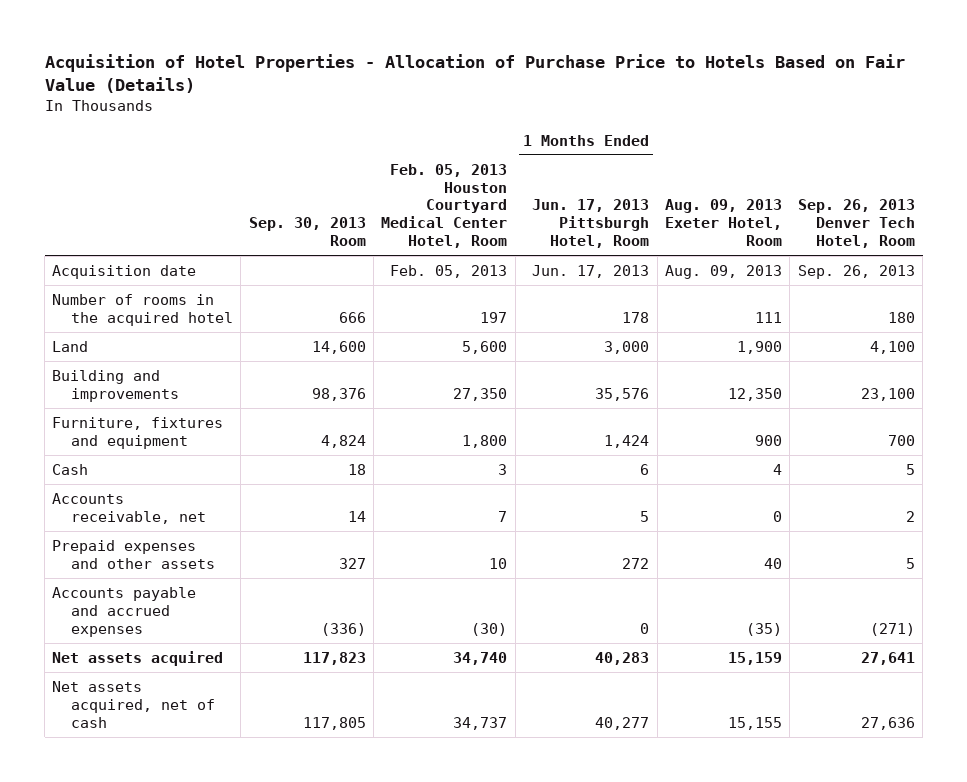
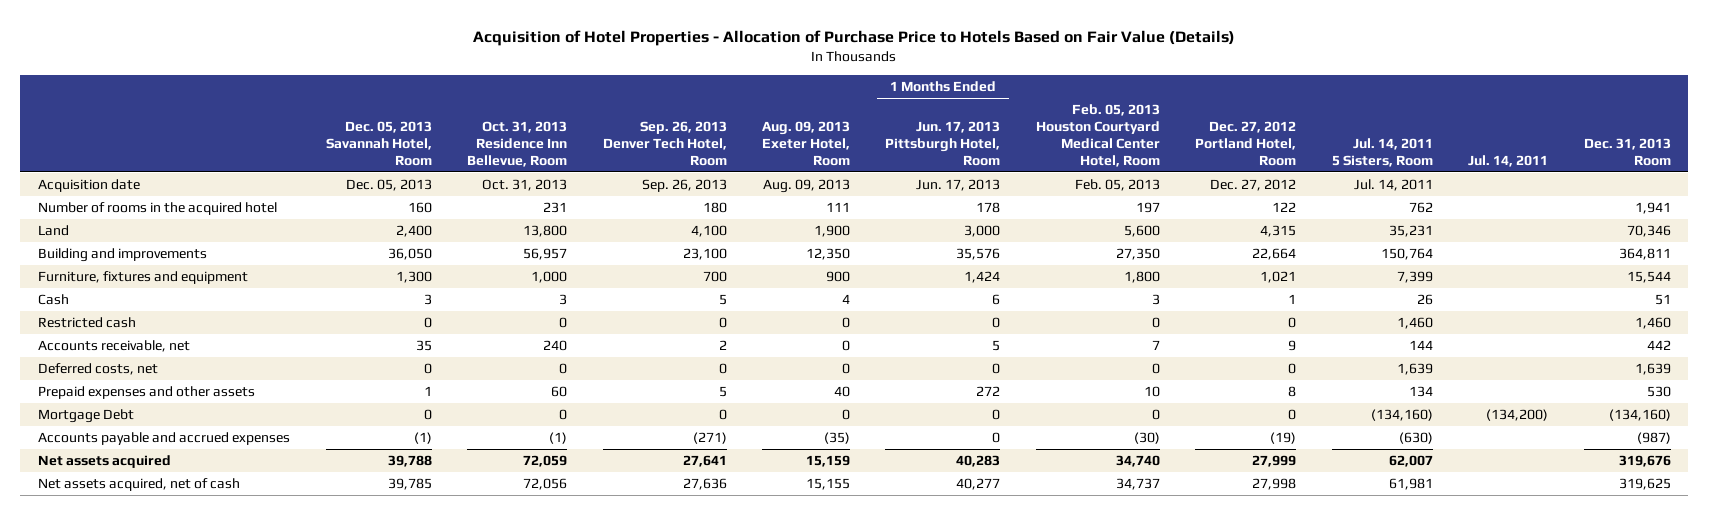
- | Sep. 30, 2013 Room | Feb. 05, 2013 Houston Courtyard Medical Center Hotel, Room | 1 Months Ended Jun. 17, 2013 Pittsburgh Hotel, Room | Aug. 09, 2013 Exeter Hotel, Room | Sep. 26, 2013 Denver Tech Hotel, Room
+ | Dec. 05, 2013 Savannah Hotel, Room | Oct. 31, 2013 Residence Inn Bellevue, Room | Sep. 26, 2013 Denver Tech Hotel, Room | Aug. 09, 2013 Exeter Hotel, Room | 1 Months Ended Jun. 17, 2013 Pittsburgh Hotel, Room | Feb. 05, 2013 Houston Courtyard Medical Center Hotel, Room | Dec. 27, 2012 Portland Hotel, Room | Jul. 14, 2011 5 Sisters, Room | Jul. 14, 2011 | Dec. 31, 2013 Room
+ Restricted cash | 0 | 0 | 0 | 0 | 0 | 0 | 0 | 1,460 | | 1,460
+ Deferred costs, net | 0 | 0 | 0 | 0 | 0 | 0 | 0 | 1,639 | | 1,639
+ Mortgage Debt | 0 | 0 | 0 | 0 | 0 | 0 | 0 | (134,160) | (134,200) | (134,160)

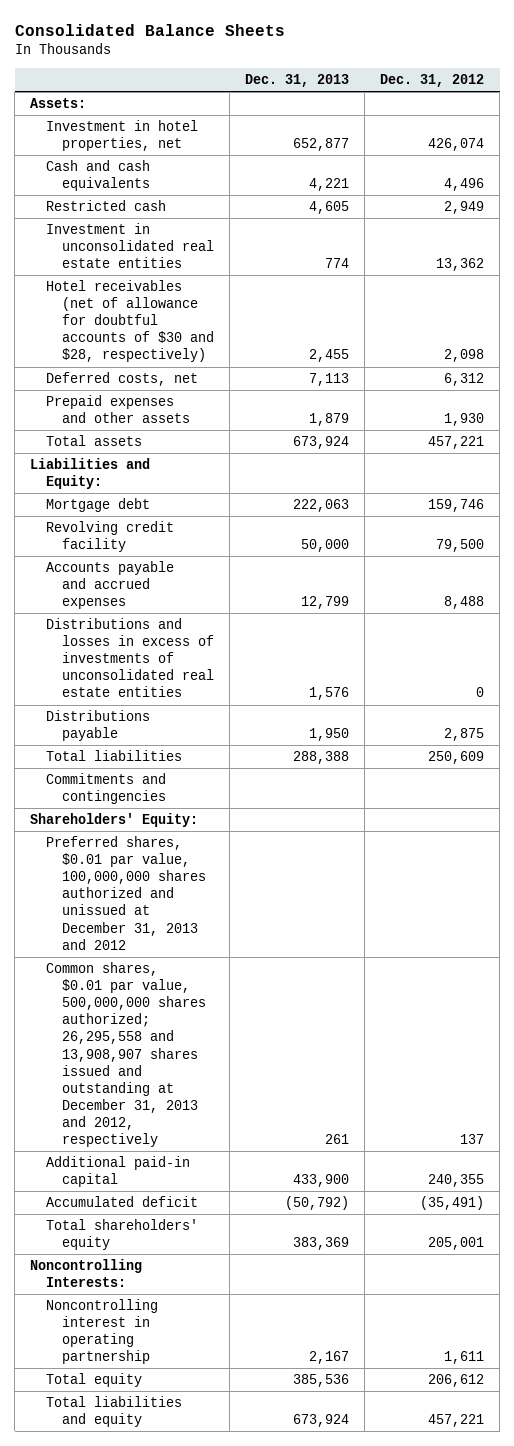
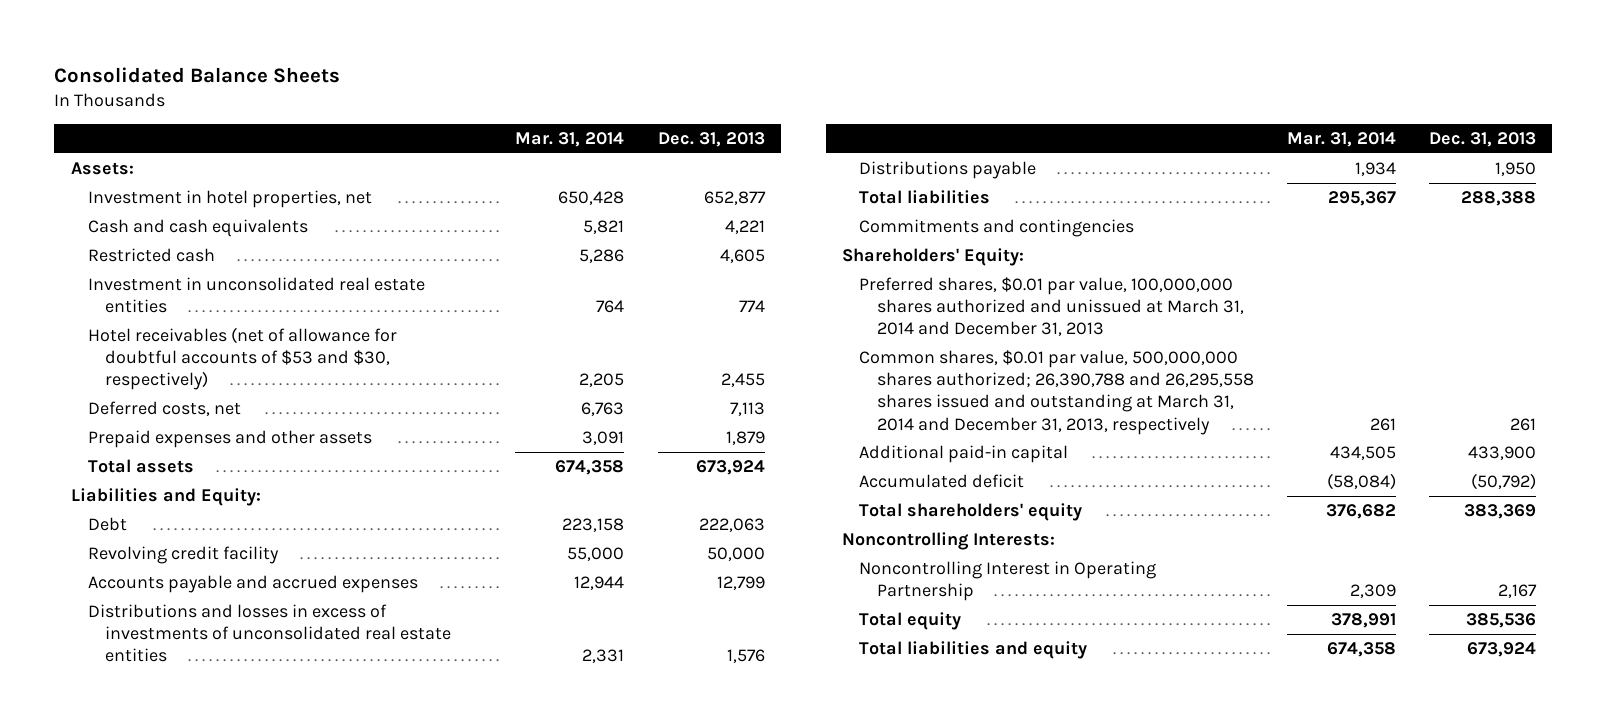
- | Dec. 31, 2013 | Dec. 31, 2012
+ | Mar. 31, 2014 | Dec. 31, 2013
- Hotel receivables (net of allowance for doubtful accounts of $30 and $28, respectively) | 2,455 | 2,098
+ Hotel receivables (net of allowance for doubtful accounts of $53 and $30, respectively) | 2,205 | 2,455
- Mortgage debt | 222,063 | 159,746
+ Debt | 223,158 | 222,063
- Preferred shares, $0.01 par value, 100,000,000 shares authorized and unissued at December 31, 2013 and 2012
- Common shares, $0.01 par value, 500,000,000 shares authorized; 26,295,558 and 13,908,907 shares issued and outstanding at December 31, 2013 and 2012, respectively | 261 | 137
+ Preferred shares, $0.01 par value, 100,000,000 shares authorized and unissued at March 31, 2014 and December 31, 2013
+ Common shares, $0.01 par value, 500,000,000 shares authorized; 26,390,788 and 26,295,558 shares issued and outstanding at March 31, 2014 and December 31, 2013, respectively | 261 | 261
- Noncontrolling interest in operating partnership | 2,167 | 1,611
+ Noncontrolling Interest in Operating Partnership | 2,309 | 2,167

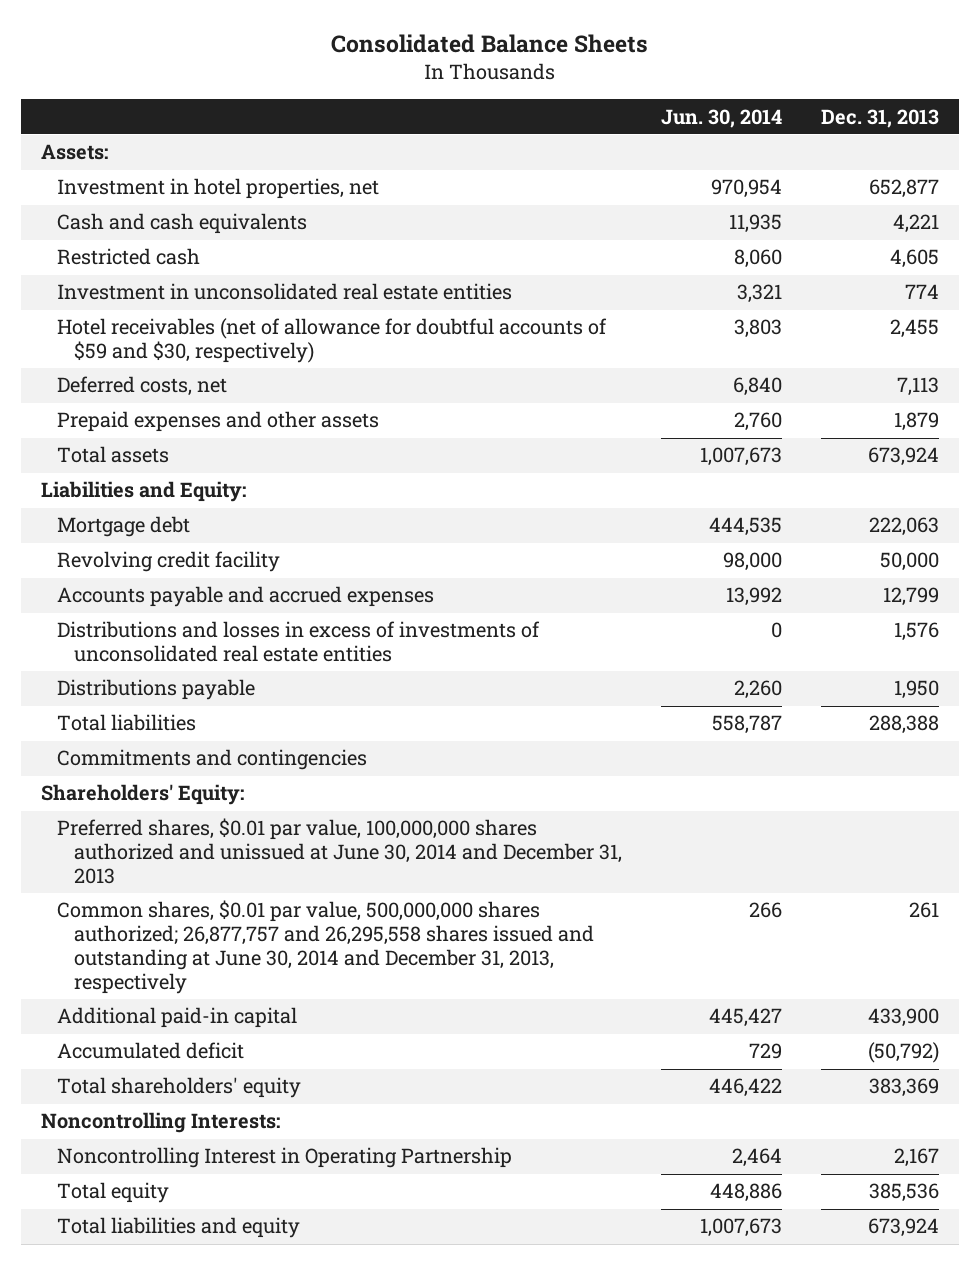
- | Mar. 31, 2014 | Dec. 31, 2013
+ | Jun. 30, 2014 | Dec. 31, 2013
- Hotel receivables (net of allowance for doubtful accounts of $53 and $30, respectively) | 2,205 | 2,455
+ Hotel receivables (net of allowance for doubtful accounts of $59 and $30, respectively) | 3,803 | 2,455
- Debt | 223,158 | 222,063
+ Mortgage debt | 444,535 | 222,063
- Preferred shares, $0.01 par value, 100,000,000 shares authorized and unissued at March 31, 2014 and December 31, 2013
- Common shares, $0.01 par value, 500,000,000 shares authorized; 26,390,788 and 26,295,558 shares issued and outstanding at March 31, 2014 and December 31, 2013, respectively | 261 | 261
+ Preferred shares, $0.01 par value, 100,000,000 shares authorized and unissued at June 30, 2014 and December 31, 2013
+ Common shares, $0.01 par value, 500,000,000 shares authorized; 26,877,757 and 26,295,558 shares issued and outstanding at June 30, 2014 and December 31, 2013, respectively | 266 | 261

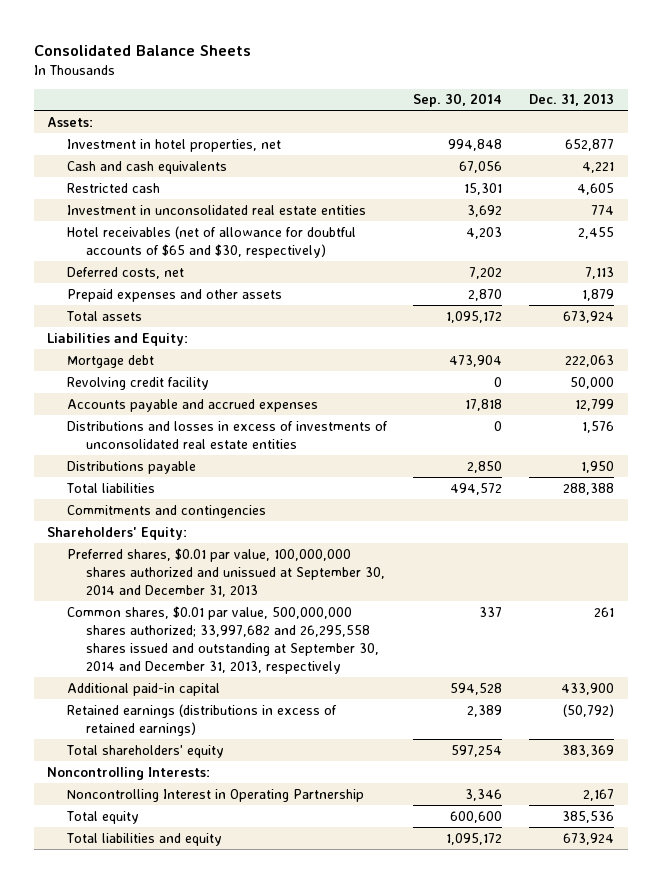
- | Jun. 30, 2014 | Dec. 31, 2013
+ | Sep. 30, 2014 | Dec. 31, 2013
- Hotel receivables (net of allowance for doubtful accounts of $59 and $30, respectively) | 3,803 | 2,455
+ Hotel receivables (net of allowance for doubtful accounts of $65 and $30, respectively) | 4,203 | 2,455
- Preferred shares, $0.01 par value, 100,000,000 shares authorized and unissued at June 30, 2014 and December 31, 2013
- Common shares, $0.01 par value, 500,000,000 shares authorized; 26,877,757 and 26,295,558 shares issued and outstanding at June 30, 2014 and December 31, 2013, respectively | 266 | 261
+ Preferred shares, $0.01 par value, 100,000,000 shares authorized and unissued at September 30, 2014 and December 31, 2013
+ Common shares, $0.01 par value, 500,000,000 shares authorized; 33,997,682 and 26,295,558 shares issued and outstanding at September 30, 2014 and December 31, 2013, respectively | 337 | 261
- Accumulated deficit | 729 | (50,792)
+ Retained earnings (distributions in excess of retained earnings) | 2,389 | (50,792)

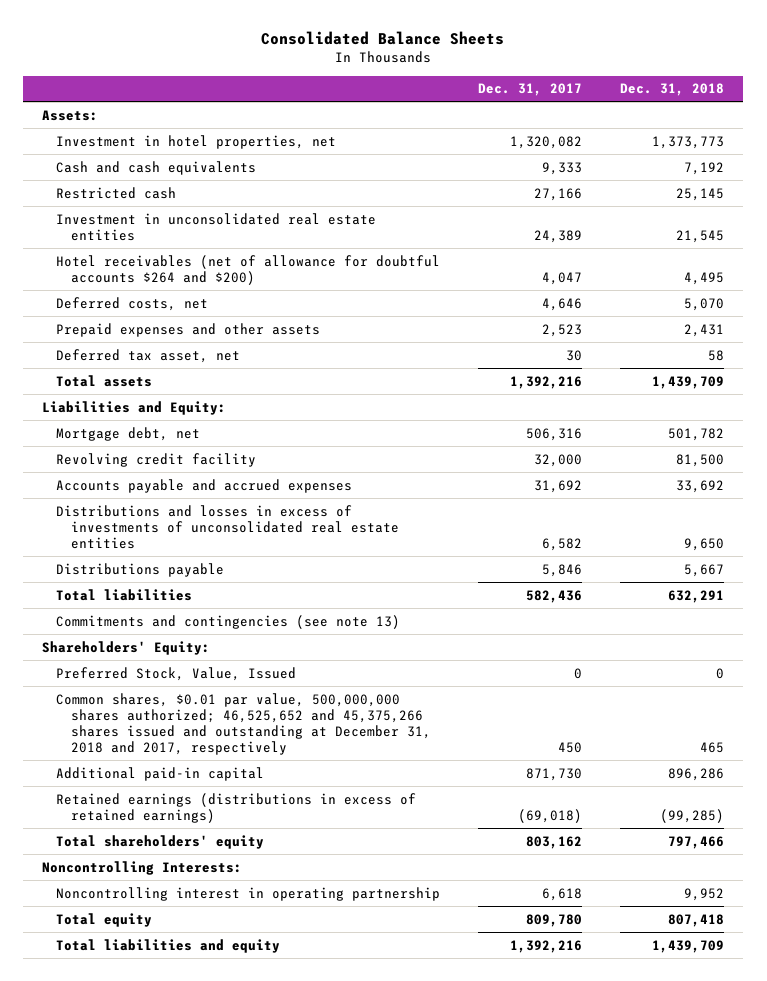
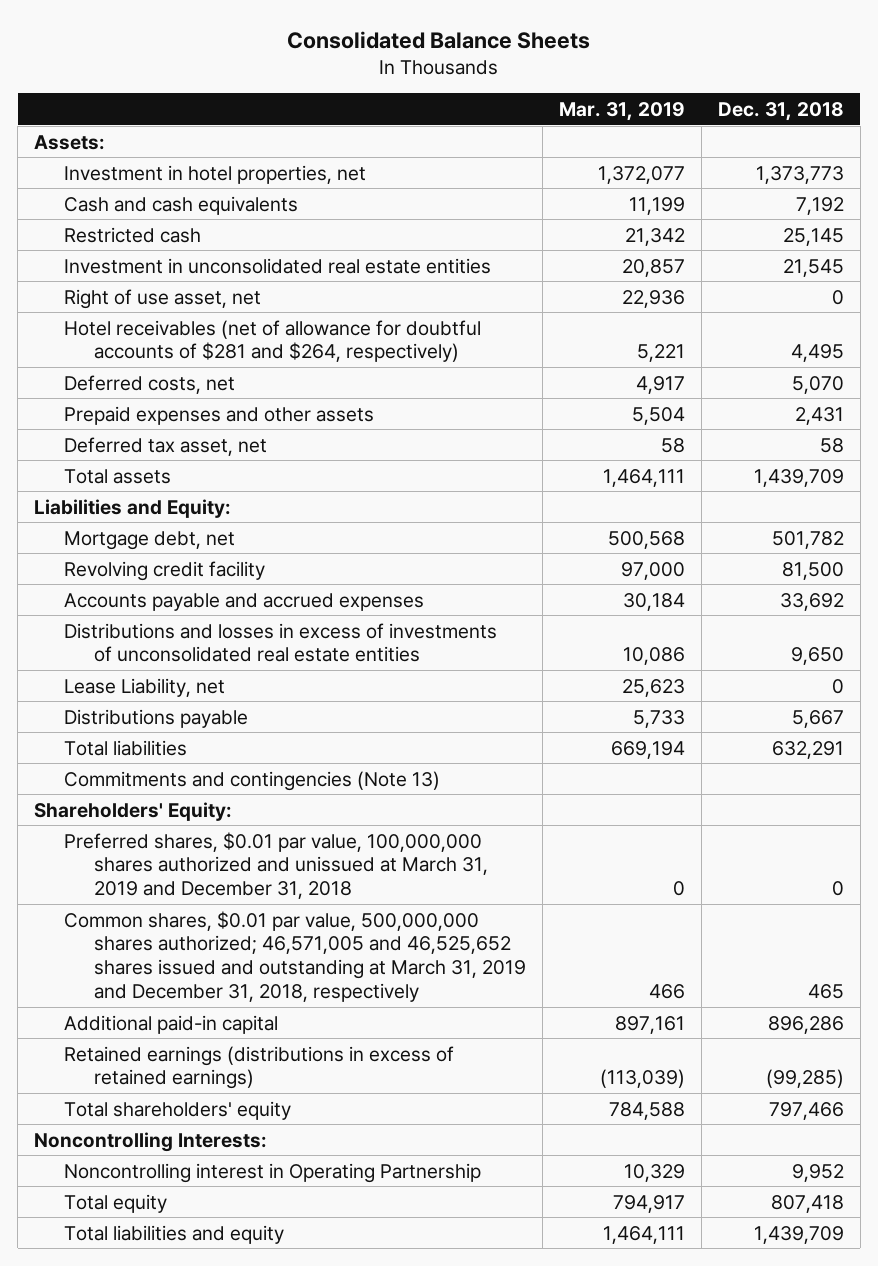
- | Dec. 31, 2017 | Dec. 31, 2018
+ | Mar. 31, 2019 | Dec. 31, 2018
- Hotel receivables (net of allowance for doubtful accounts $264 and $200) | 4,047 | 4,495
+ Right of use asset, net | 22,936 | 0
+ Hotel receivables (net of allowance for doubtful accounts of $281 and $264, respectively) | 5,221 | 4,495
+ Lease Liability, net | 25,623 | 0
- Commitments and contingencies (see note 13)
+ Commitments and contingencies (Note 13)
- Preferred Stock, Value, Issued | 0 | 0
- Common shares, $0.01 par value, 500,000,000 shares authorized; 46,525,652 and 45,375,266 shares issued and outstanding at December 31, 2018 and 2017, respectively | 450 | 465
+ Preferred shares, $0.01 par value, 100,000,000 shares authorized and unissued at March 31, 2019 and December 31, 2018 | 0 | 0
+ Common shares, $0.01 par value, 500,000,000 shares authorized; 46,571,005 and 46,525,652 shares issued and outstanding at March 31, 2019 and December 31, 2018, respectively | 466 | 465
- Noncontrolling interest in operating partnership | 6,618 | 9,952
+ Noncontrolling interest in Operating Partnership | 10,329 | 9,952

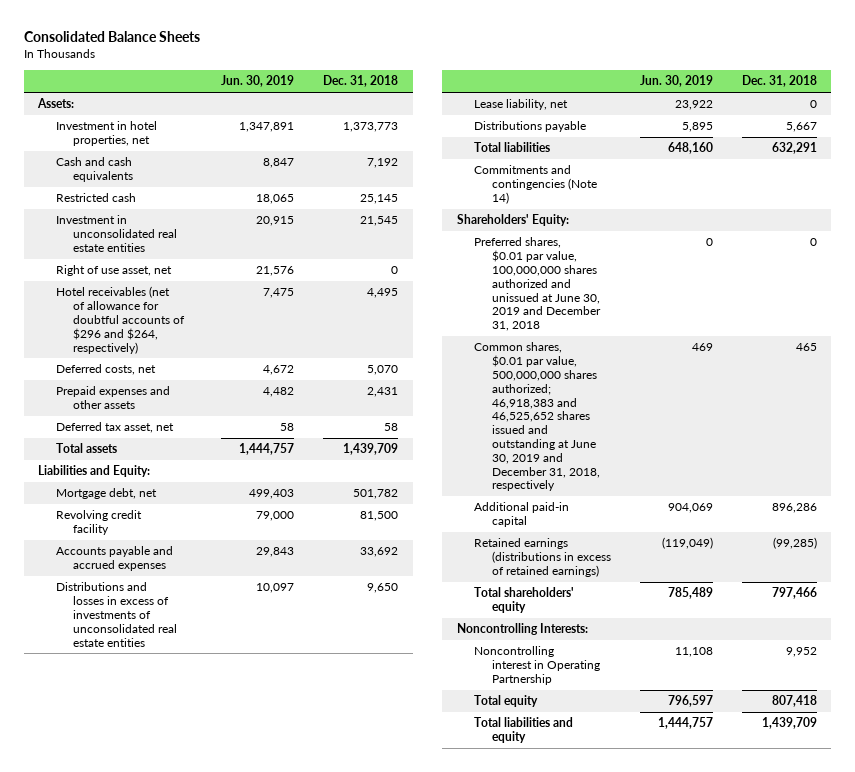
- | Mar. 31, 2019 | Dec. 31, 2018
+ | Jun. 30, 2019 | Dec. 31, 2018
- Hotel receivables (net of allowance for doubtful accounts of $281 and $264, respectively) | 5,221 | 4,495
+ Hotel receivables (net of allowance for doubtful accounts of $296 and $264, respectively) | 7,475 | 4,495
- Lease Liability, net | 25,623 | 0
+ Lease liability, net | 23,922 | 0
- Commitments and contingencies (Note 13)
+ Commitments and contingencies (Note 14)
- Preferred shares, $0.01 par value, 100,000,000 shares authorized and unissued at March 31, 2019 and December 31, 2018 | 0 | 0
- Common shares, $0.01 par value, 500,000,000 shares authorized; 46,571,005 and 46,525,652 shares issued and outstanding at March 31, 2019 and December 31, 2018, respectively | 466 | 465
+ Preferred shares, $0.01 par value, 100,000,000 shares authorized and unissued at June 30, 2019 and December 31, 2018 | 0 | 0
+ Common shares, $0.01 par value, 500,000,000 shares authorized; 46,918,383 and 46,525,652 shares issued and outstanding at June 30, 2019 and December 31, 2018, respectively | 469 | 465

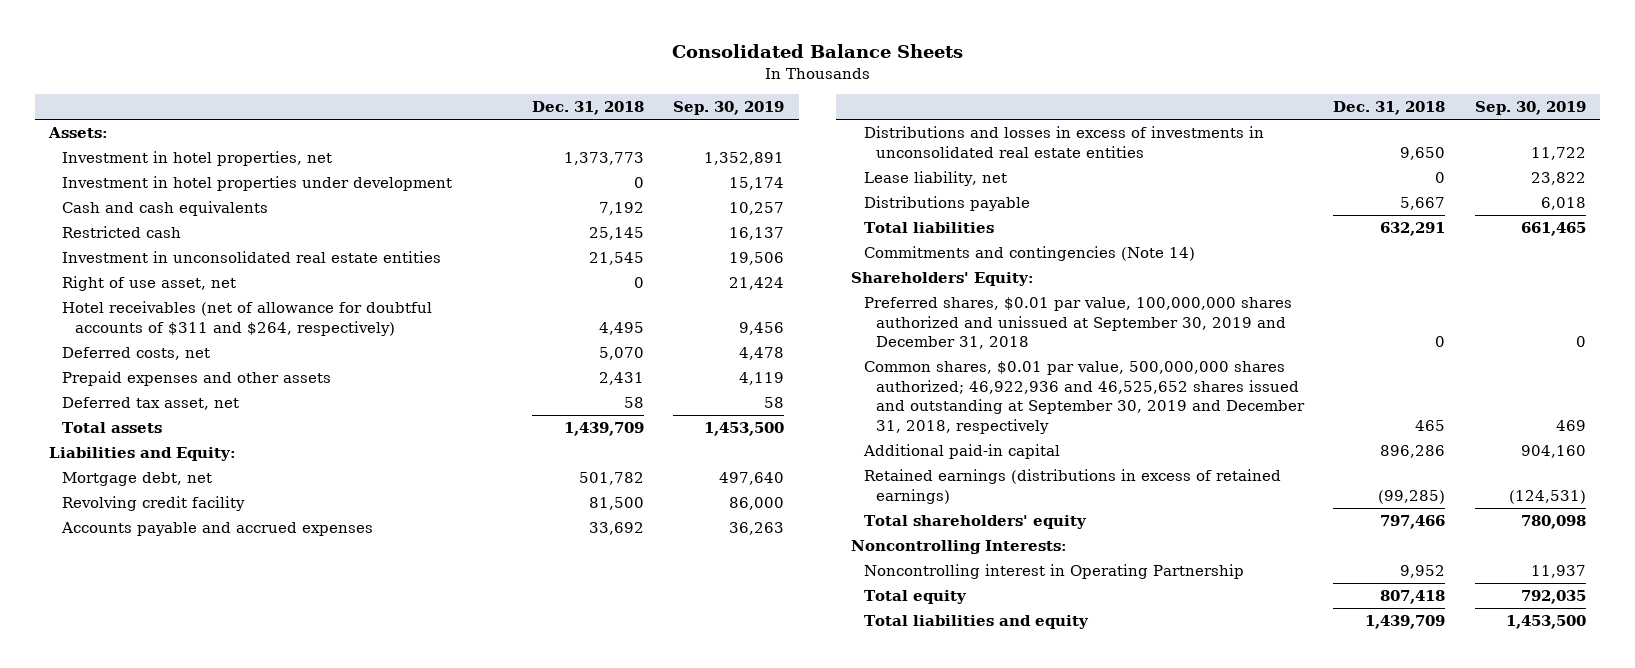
- | Jun. 30, 2019 | Dec. 31, 2018
+ | Dec. 31, 2018 | Sep. 30, 2019
+ Investment in hotel properties under development | 0 | 15,174
- Hotel receivables (net of allowance for doubtful accounts of $296 and $264, respectively) | 7,475 | 4,495
+ Hotel receivables (net of allowance for doubtful accounts of $311 and $264, respectively) | 4,495 | 9,456
- Distributions and losses in excess of investments of unconsolidated real estate entities | 10,097 | 9,650
+ Distributions and losses in excess of investments in unconsolidated real estate entities | 9,650 | 11,722
- Preferred shares, $0.01 par value, 100,000,000 shares authorized and unissued at June 30, 2019 and December 31, 2018 | 0 | 0
- Common shares, $0.01 par value, 500,000,000 shares authorized; 46,918,383 and 46,525,652 shares issued and outstanding at June 30, 2019 and December 31, 2018, respectively | 469 | 465
+ Preferred shares, $0.01 par value, 100,000,000 shares authorized and unissued at September 30, 2019 and December 31, 2018 | 0 | 0
+ Common shares, $0.01 par value, 500,000,000 shares authorized; 46,922,936 and 46,525,652 shares issued and outstanding at September 30, 2019 and December 31, 2018, respectively | 465 | 469

